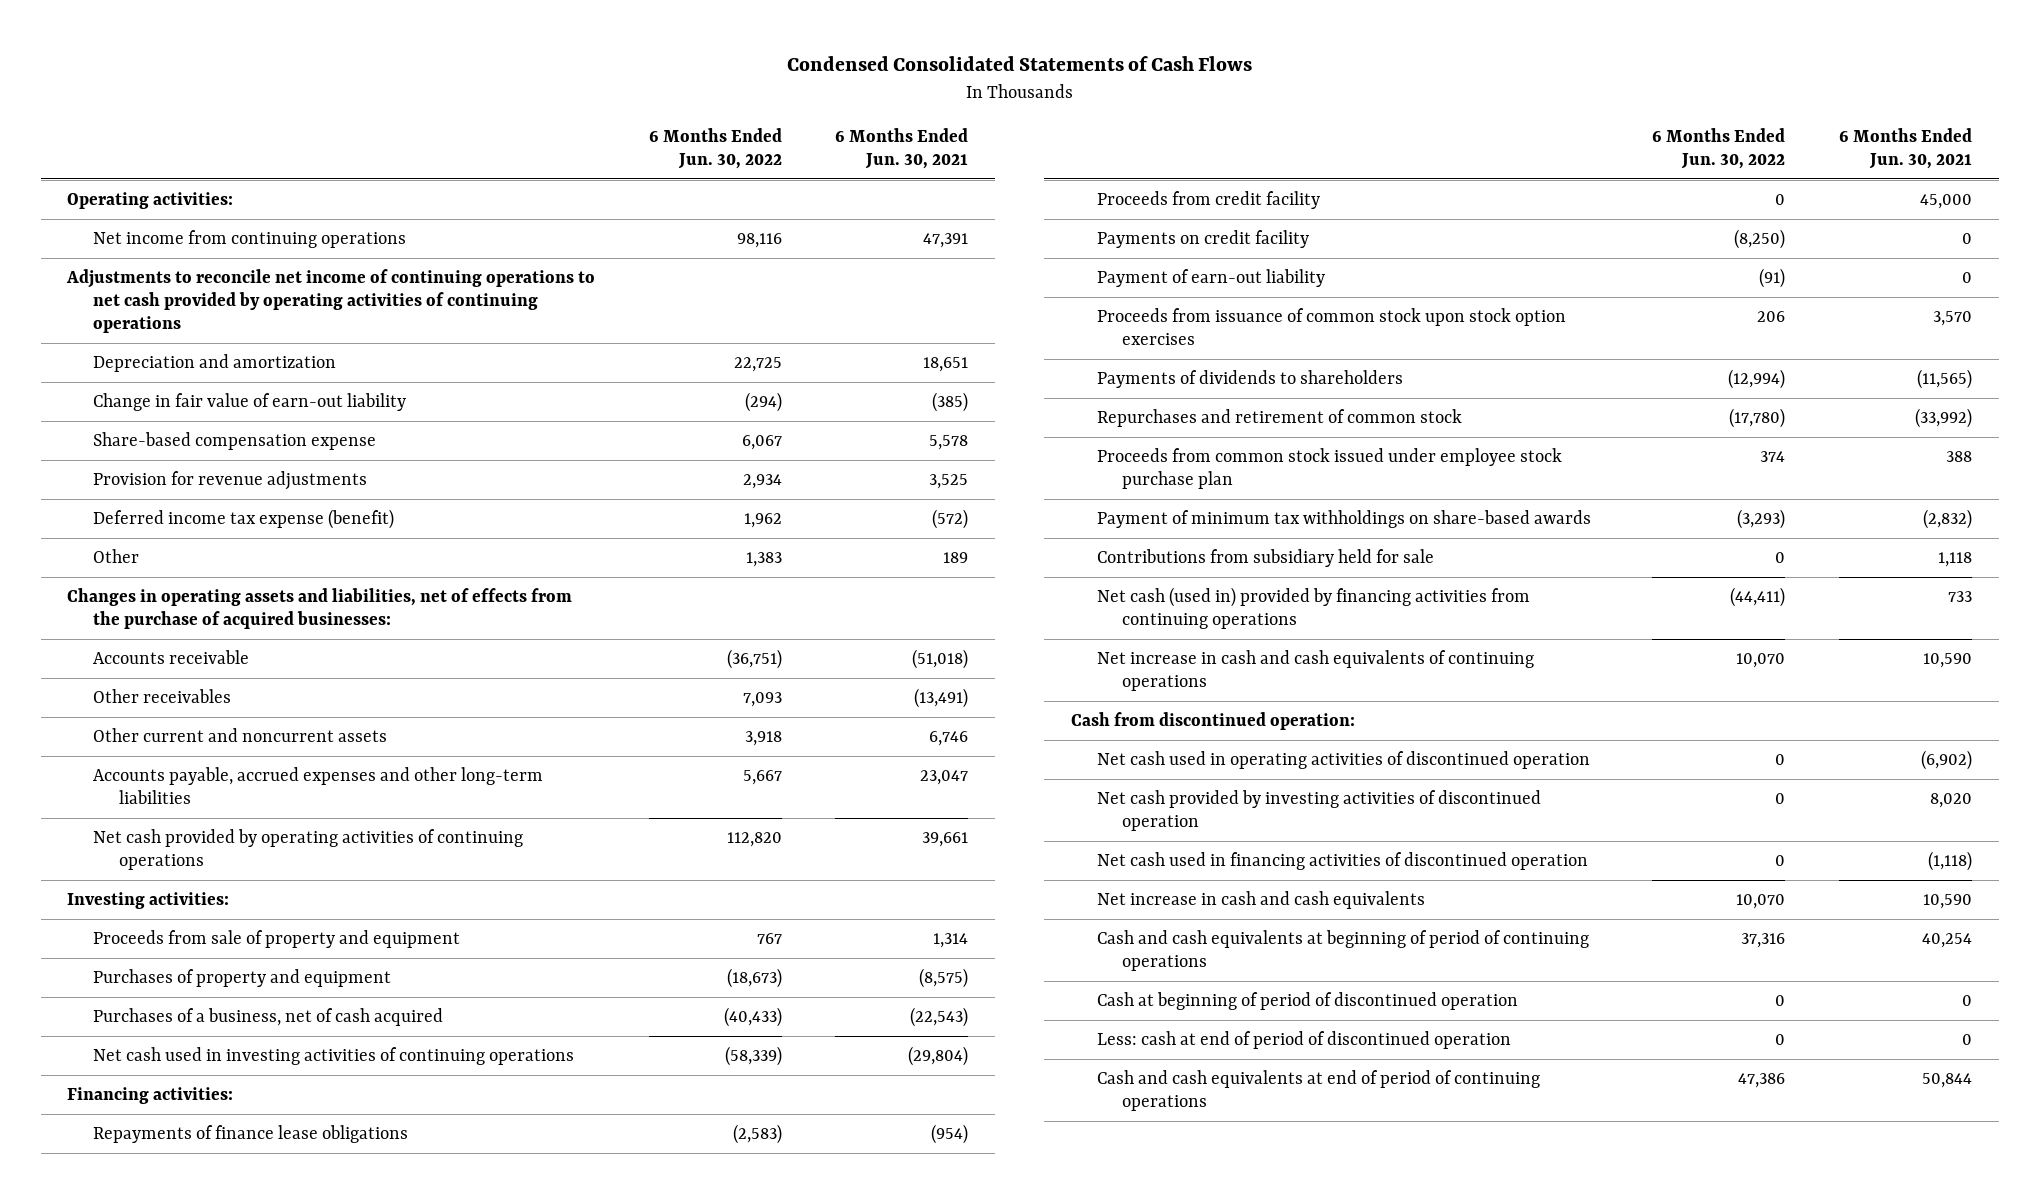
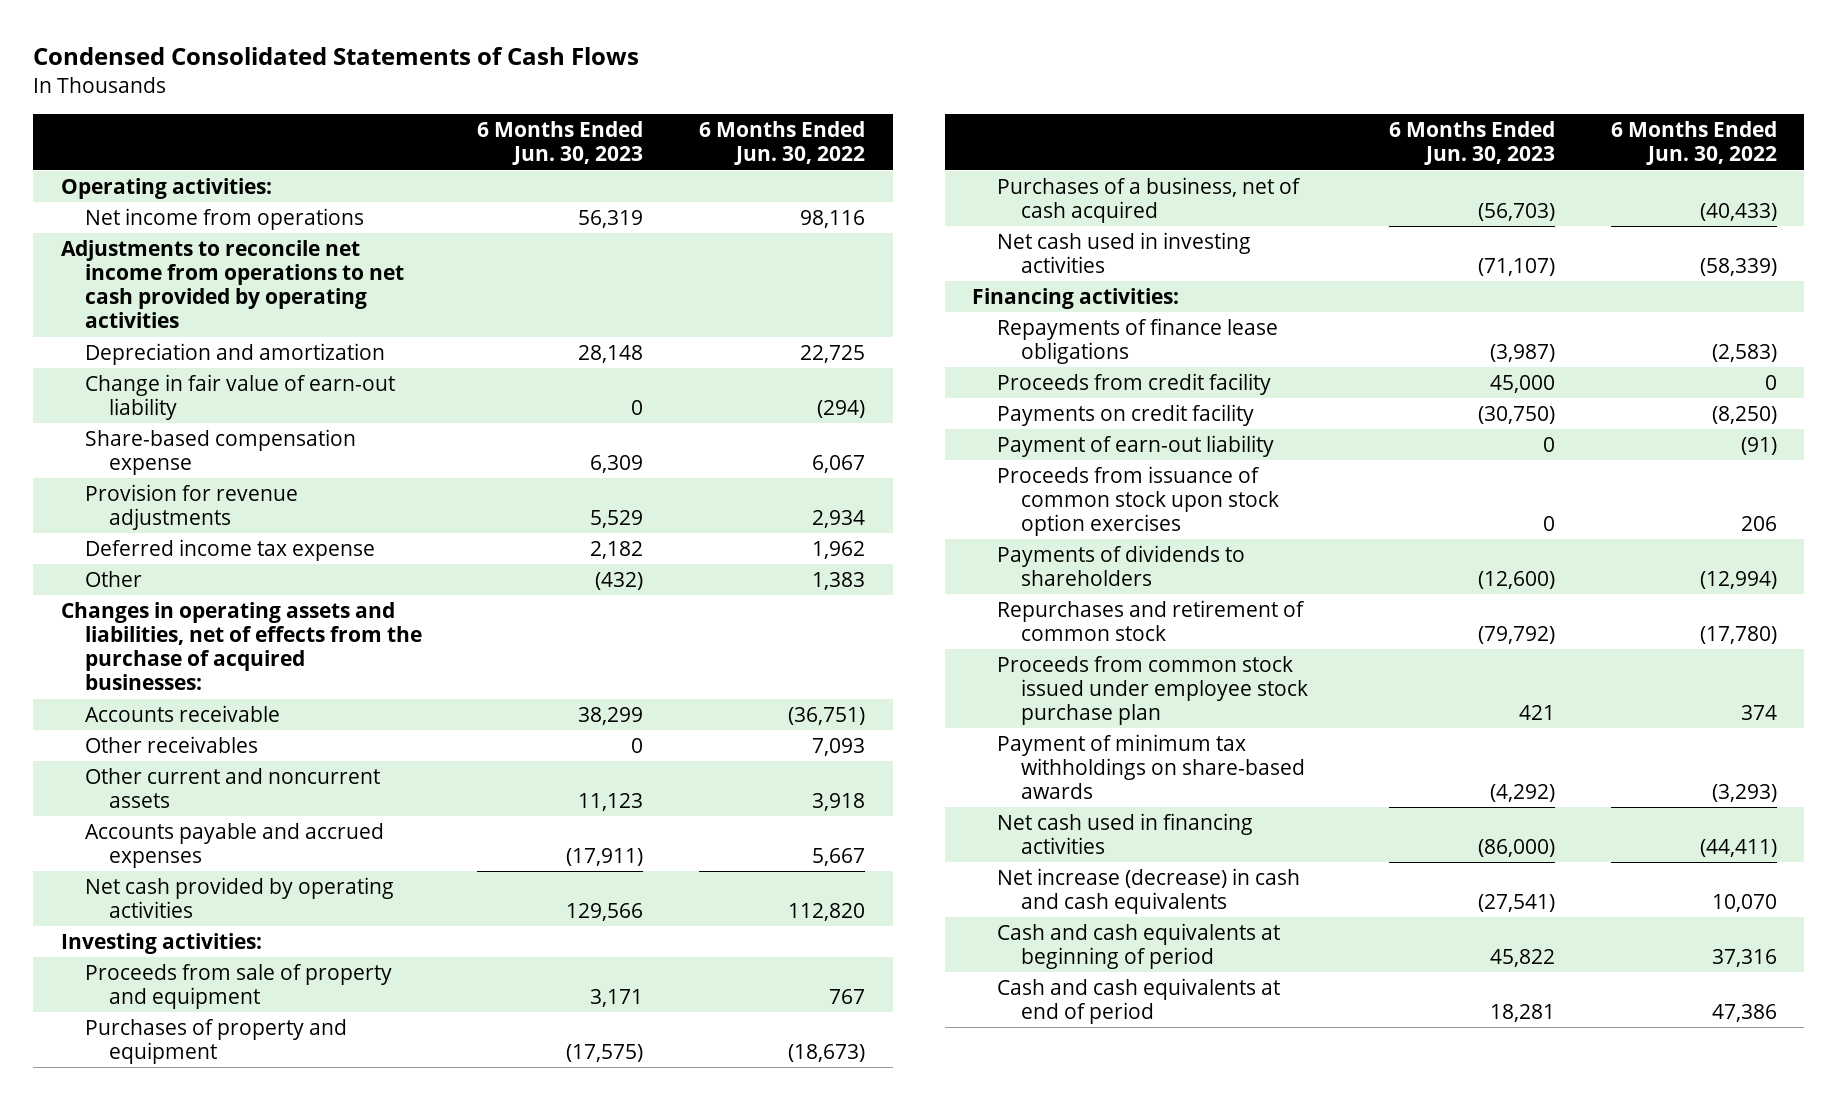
- | 6 Months Ended Jun. 30, 2022 | 6 Months Ended Jun. 30, 2021
+ | 6 Months Ended Jun. 30, 2023 | 6 Months Ended Jun. 30, 2022
- Net income from continuing operations | 98,116 | 47,391
- Adjustments to reconcile net income of continuing operations to net cash provided by operating activities of continuing operations
+ Net income from operations | 56,319 | 98,116
+ Adjustments to reconcile net income from operations to net cash provided by operating activities
- Deferred income tax expense (benefit) | 1,962 | (572)
+ Deferred income tax expense | 2,182 | 1,962
- Accounts payable, accrued expenses and other long-term liabilities | 5,667 | 23,047
- Net cash provided by operating activities of continuing operations | 112,820 | 39,661
+ Accounts payable and accrued expenses | (17,911) | 5,667
+ Net cash provided by operating activities | 129,566 | 112,820
- Net cash used in investing activities of continuing operations | (58,339) | (29,804)
+ Net cash used in investing activities | (71,107) | (58,339)
- Contributions from subsidiary held for sale | 0 | 1,118
- Net cash (used in) provided by financing activities from continuing operations | (44,411) | 733
- Net increase in cash and cash equivalents of continuing operations | 10,070 | 10,590
- Cash from discontinued operation:
- Net cash used in operating activities of discontinued operation | 0 | (6,902)
- Net cash provided by investing activities of discontinued operation | 0 | 8,020
- Net cash used in financing activities of discontinued operation | 0 | (1,118)
- Net increase in cash and cash equivalents | 10,070 | 10,590
- Cash and cash equivalents at beginning of period of continuing operations | 37,316 | 40,254
- Cash at beginning of period of discontinued operation | 0 | 0
- Less: cash at end of period of discontinued operation | 0 | 0
- Cash and cash equivalents at end of period of continuing operations | 47,386 | 50,844
+ Net cash used in financing activities | (86,000) | (44,411)
+ Net increase (decrease) in cash and cash equivalents | (27,541) | 10,070
+ Cash and cash equivalents at beginning of period | 45,822 | 37,316
+ Cash and cash equivalents at end of period | 18,281 | 47,386

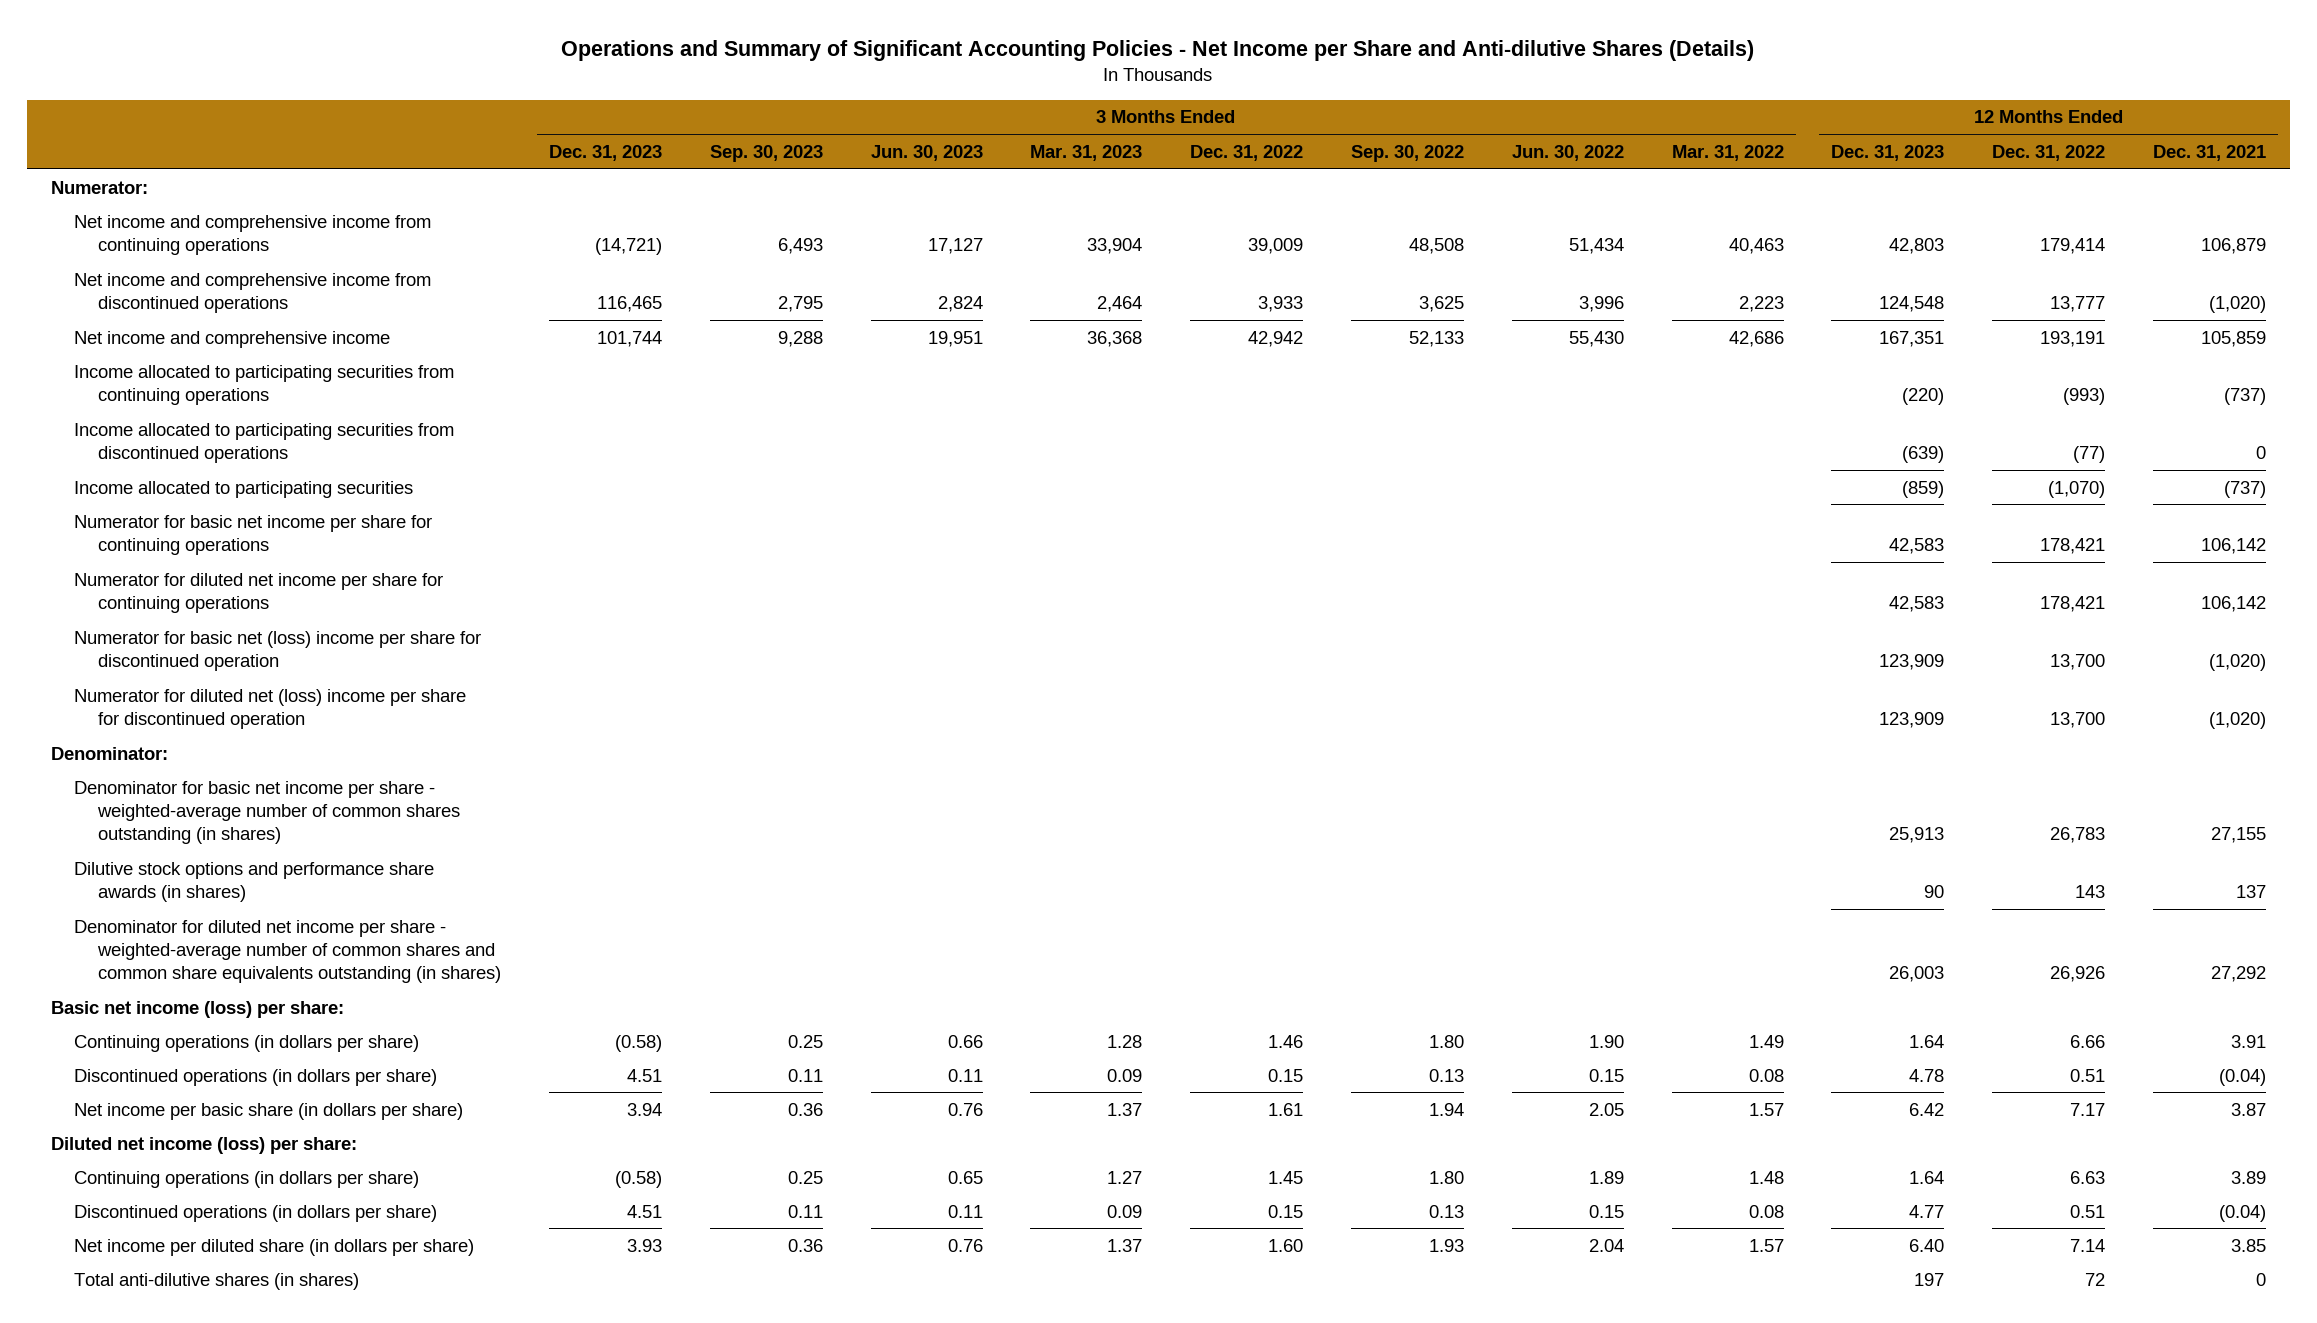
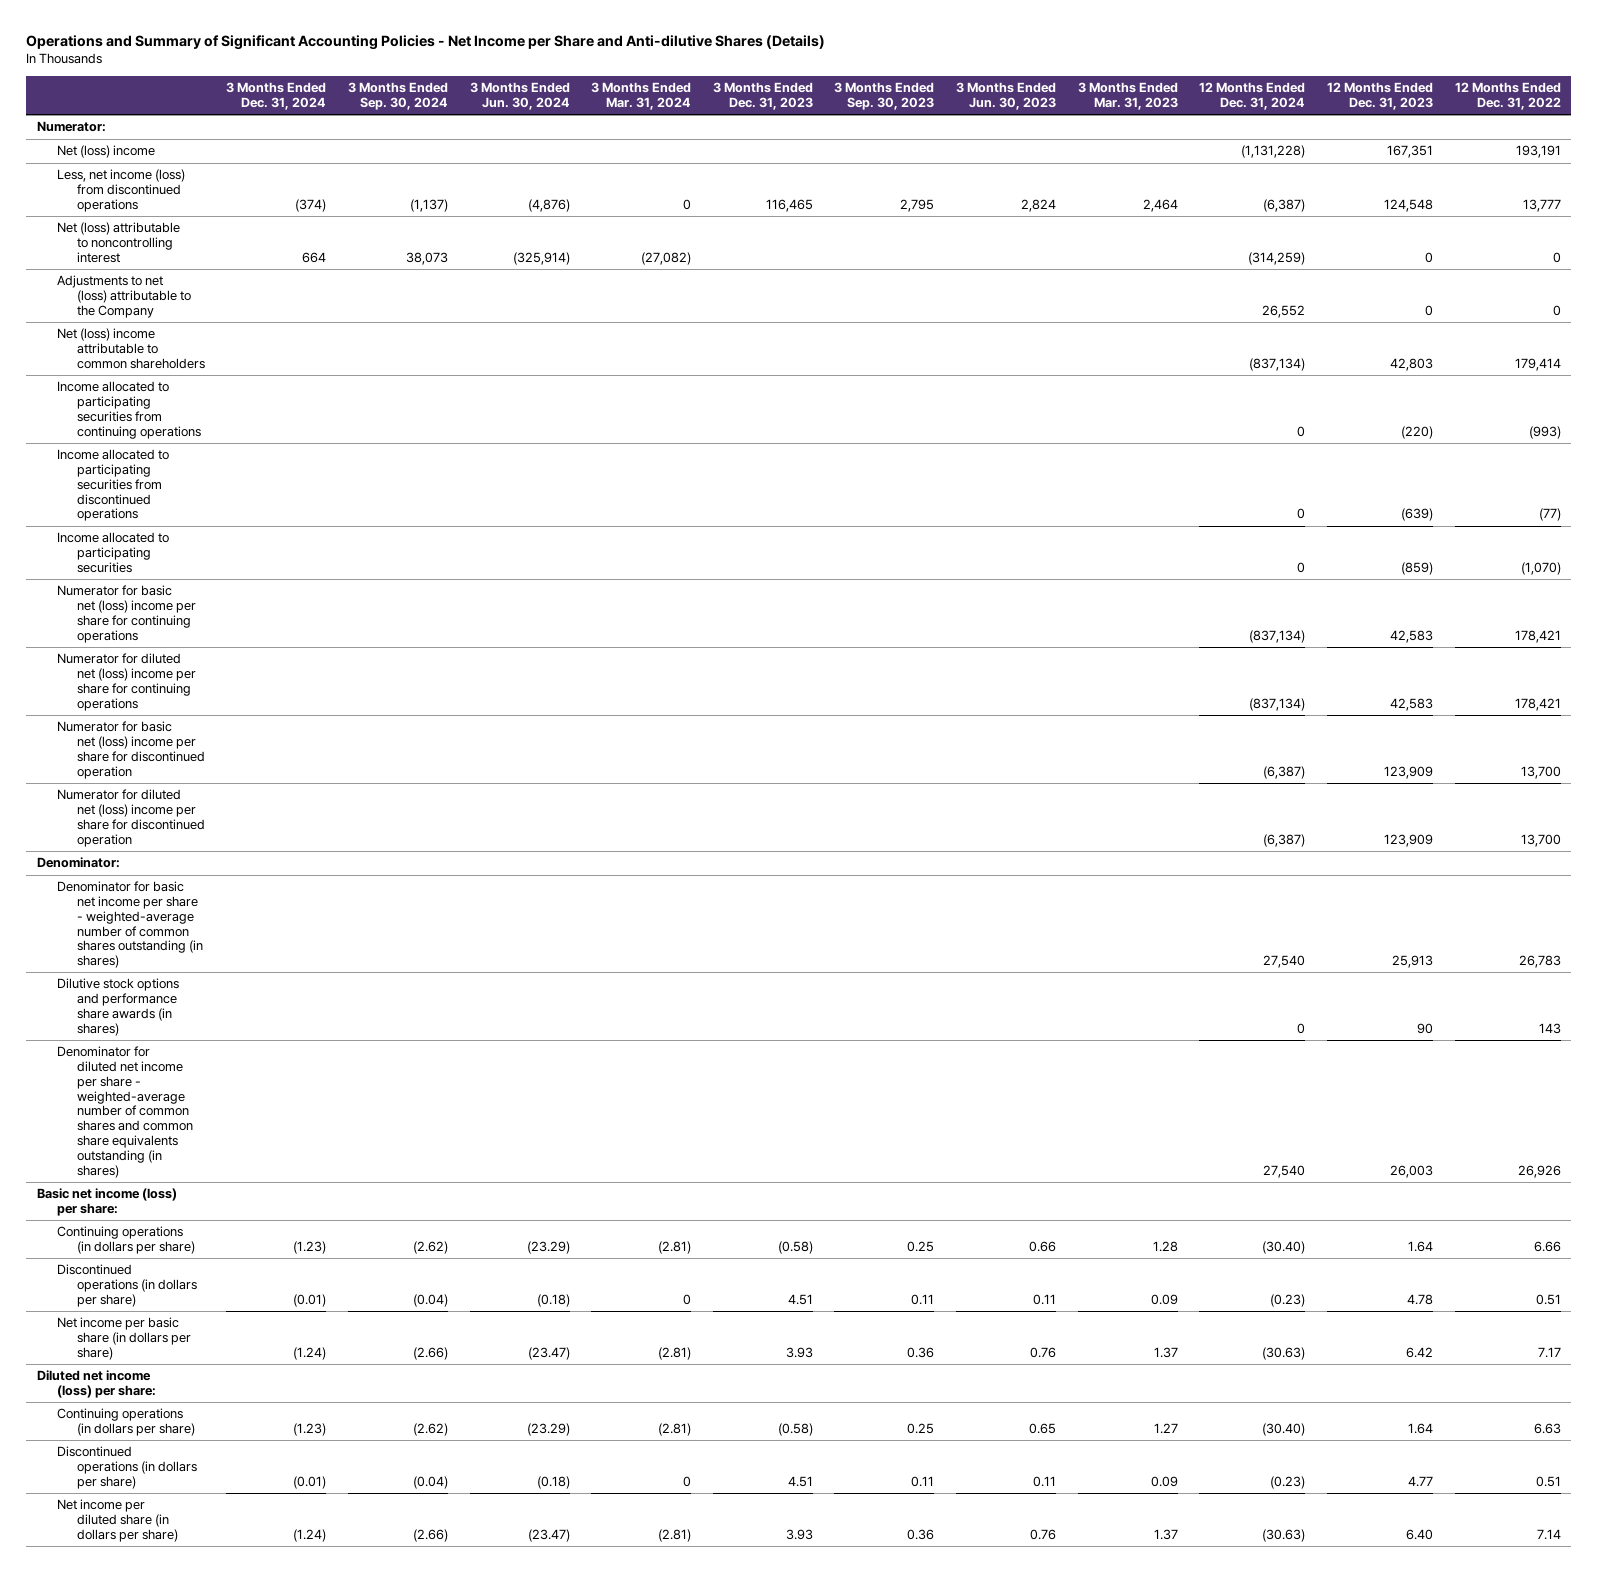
- | 3 Months Ended Dec. 31, 2023 | 3 Months Ended Sep. 30, 2023 | 3 Months Ended Jun. 30, 2023 | 3 Months Ended Mar. 31, 2023 | 3 Months Ended Dec. 31, 2022 | 3 Months Ended Sep. 30, 2022 | 3 Months Ended Jun. 30, 2022 | 3 Months Ended Mar. 31, 2022 | 12 Months Ended Dec. 31, 2023 | 12 Months Ended Dec. 31, 2022 | 12 Months Ended Dec. 31, 2021
+ | 3 Months Ended Dec. 31, 2024 | 3 Months Ended Sep. 30, 2024 | 3 Months Ended Jun. 30, 2024 | 3 Months Ended Mar. 31, 2024 | 3 Months Ended Dec. 31, 2023 | 3 Months Ended Sep. 30, 2023 | 3 Months Ended Jun. 30, 2023 | 3 Months Ended Mar. 31, 2023 | 12 Months Ended Dec. 31, 2024 | 12 Months Ended Dec. 31, 2023 | 12 Months Ended Dec. 31, 2022
- Net income and comprehensive income from continuing operations | (14,721) | 6,493 | 17,127 | 33,904 | 39,009 | 48,508 | 51,434 | 40,463 | 42,803 | 179,414 | 106,879
- Net income and comprehensive income from discontinued operations | 116,465 | 2,795 | 2,824 | 2,464 | 3,933 | 3,625 | 3,996 | 2,223 | 124,548 | 13,777 | (1,020)
- Net income and comprehensive income | 101,744 | 9,288 | 19,951 | 36,368 | 42,942 | 52,133 | 55,430 | 42,686 | 167,351 | 193,191 | 105,859
+ Net (loss) income | | | | | | | | | (1,131,228) | 167,351 | 193,191
+ Less, net income (loss) from discontinued operations | (374) | (1,137) | (4,876) | 0 | 116,465 | 2,795 | 2,824 | 2,464 | (6,387) | 124,548 | 13,777
+ Net (loss) attributable to noncontrolling interest | 664 | 38,073 | (325,914) | (27,082) | | | | | (314,259) | 0 | 0
+ Adjustments to net (loss) attributable to the Company | | | | | | | | | 26,552 | 0 | 0
+ Net (loss) income attributable to common shareholders | | | | | | | | | (837,134) | 42,803 | 179,414
- Numerator for basic net income per share for continuing operations | | | | | | | | | 42,583 | 178,421 | 106,142
- Numerator for diluted net income per share for continuing operations | | | | | | | | | 42,583 | 178,421 | 106,142
+ Numerator for basic net (loss) income per share for continuing operations | | | | | | | | | (837,134) | 42,583 | 178,421
+ Numerator for diluted net (loss) income per share for continuing operations | | | | | | | | | (837,134) | 42,583 | 178,421
- Net income per basic share (in dollars per share) | 3.94 | 0.36 | 0.76 | 1.37 | 1.61 | 1.94 | 2.05 | 1.57 | 6.42 | 7.17 | 3.87
+ Net income per basic share (in dollars per share) | (1.24) | (2.66) | (23.47) | (2.81) | 3.93 | 0.36 | 0.76 | 1.37 | (30.63) | 6.42 | 7.17
- Total anti-dilutive shares (in shares) | | | | | | | | | 197 | 72 | 0

